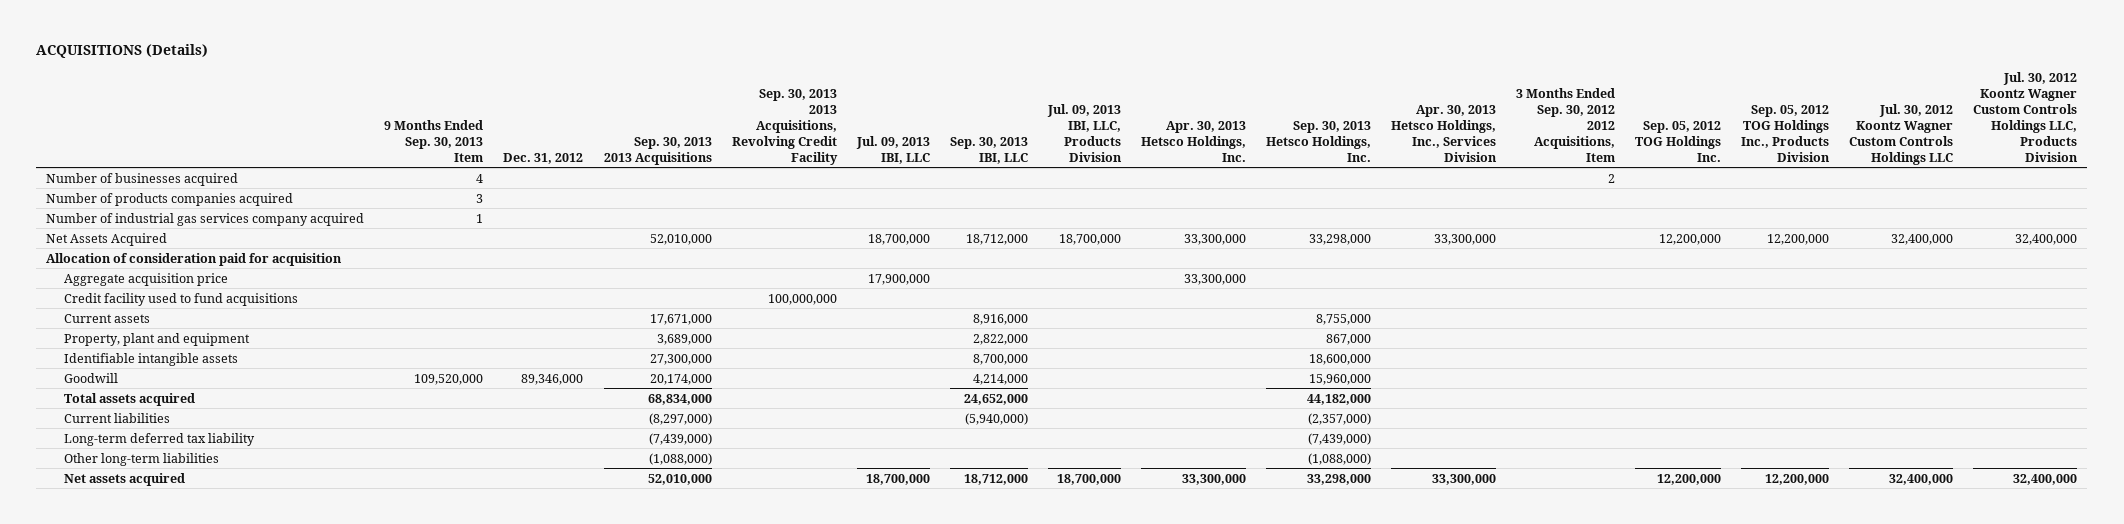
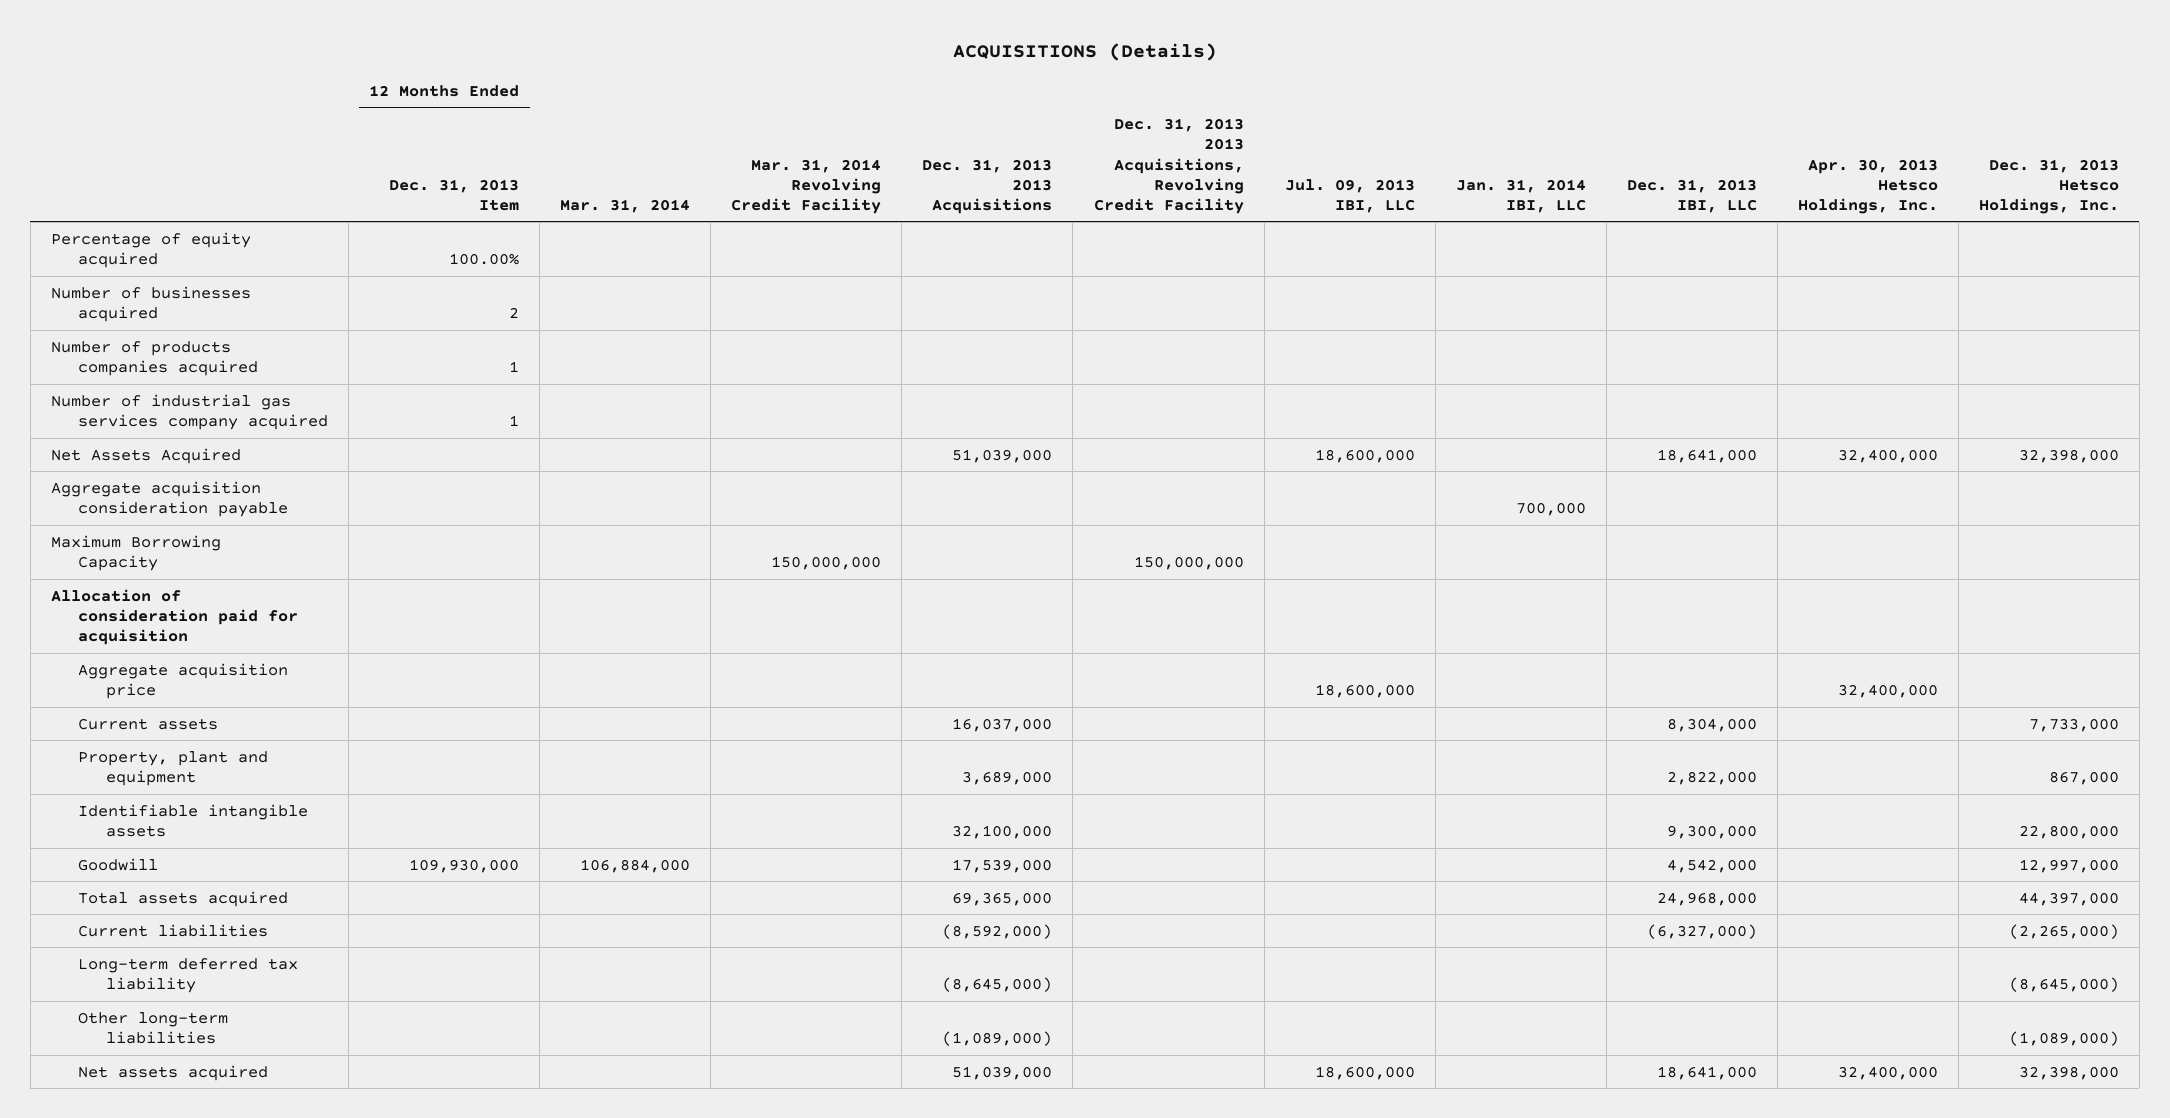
- | 9 Months Ended Sep. 30, 2013 Item | Dec. 31, 2012 | Sep. 30, 2013 2013 Acquisitions | Sep. 30, 2013 2013 Acquisitions, Revolving Credit Facility | Jul. 09, 2013 IBI, LLC | Sep. 30, 2013 IBI, LLC | Jul. 09, 2013 IBI, LLC, Products Division | Apr. 30, 2013 Hetsco Holdings, Inc. | Sep. 30, 2013 Hetsco Holdings, Inc. | Apr. 30, 2013 Hetsco Holdings, Inc., Services Division | 3 Months Ended Sep. 30, 2012 2012 Acquisitions, Item | Sep. 05, 2012 TOG Holdings Inc. | Sep. 05, 2012 TOG Holdings Inc., Products Division | Jul. 30, 2012 Koontz Wagner Custom Controls Holdings LLC | Jul. 30, 2012 Koontz Wagner Custom Controls Holdings LLC, Products Division
+ | 12 Months Ended Dec. 31, 2013 Item | Mar. 31, 2014 | Mar. 31, 2014 Revolving Credit Facility | Dec. 31, 2013 2013 Acquisitions | Dec. 31, 2013 2013 Acquisitions, Revolving Credit Facility | Jul. 09, 2013 IBI, LLC | Jan. 31, 2014 IBI, LLC | Dec. 31, 2013 IBI, LLC | Apr. 30, 2013 Hetsco Holdings, Inc. | Dec. 31, 2013 Hetsco Holdings, Inc.
+ Percentage of equity acquired | 100.00% | | | | | | | | |
- Net Assets Acquired | | | 52,010,000 | | 18,700,000 | 18,712,000 | 18,700,000 | 33,300,000 | 33,298,000 | 33,300,000 | | 12,200,000 | 12,200,000 | 32,400,000 | 32,400,000
+ Net Assets Acquired | | | | 51,039,000 | | 18,600,000 | | 18,641,000 | 32,400,000 | 32,398,000
+ Aggregate acquisition consideration payable | | | | | | | 700,000 | | |
+ Maximum Borrowing Capacity | | | 150,000,000 | | 150,000,000 | | | | |
- Aggregate acquisition price | | | | | 17,900,000 | | | 33,300,000 | | | | | | |
- Credit facility used to fund acquisitions | | | | 100,000,000 | | | | | | | | | | |
+ Aggregate acquisition price | | | | | | 18,600,000 | | | 32,400,000 |
- Net assets acquired | | | 52,010,000 | | 18,700,000 | 18,712,000 | 18,700,000 | 33,300,000 | 33,298,000 | 33,300,000 | | 12,200,000 | 12,200,000 | 32,400,000 | 32,400,000
+ Net assets acquired | | | | 51,039,000 | | 18,600,000 | | 18,641,000 | 32,400,000 | 32,398,000

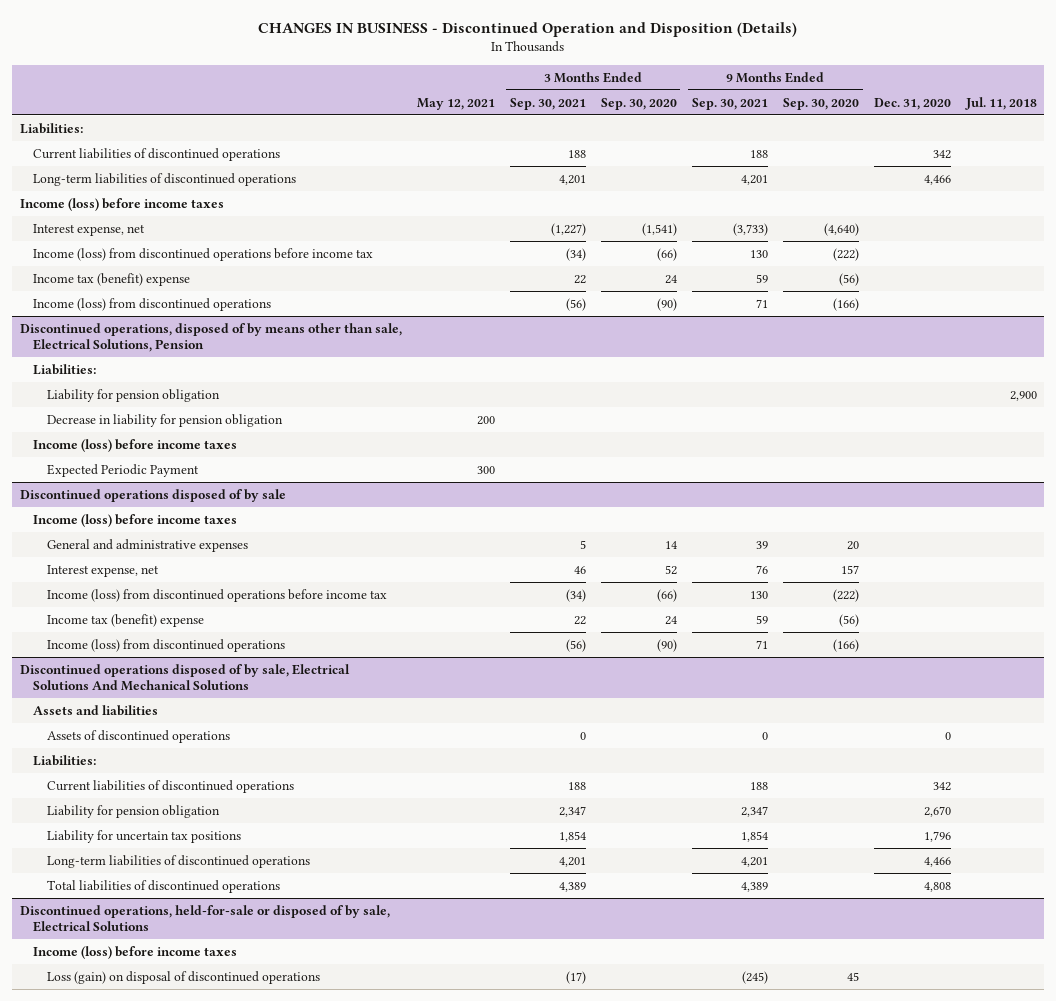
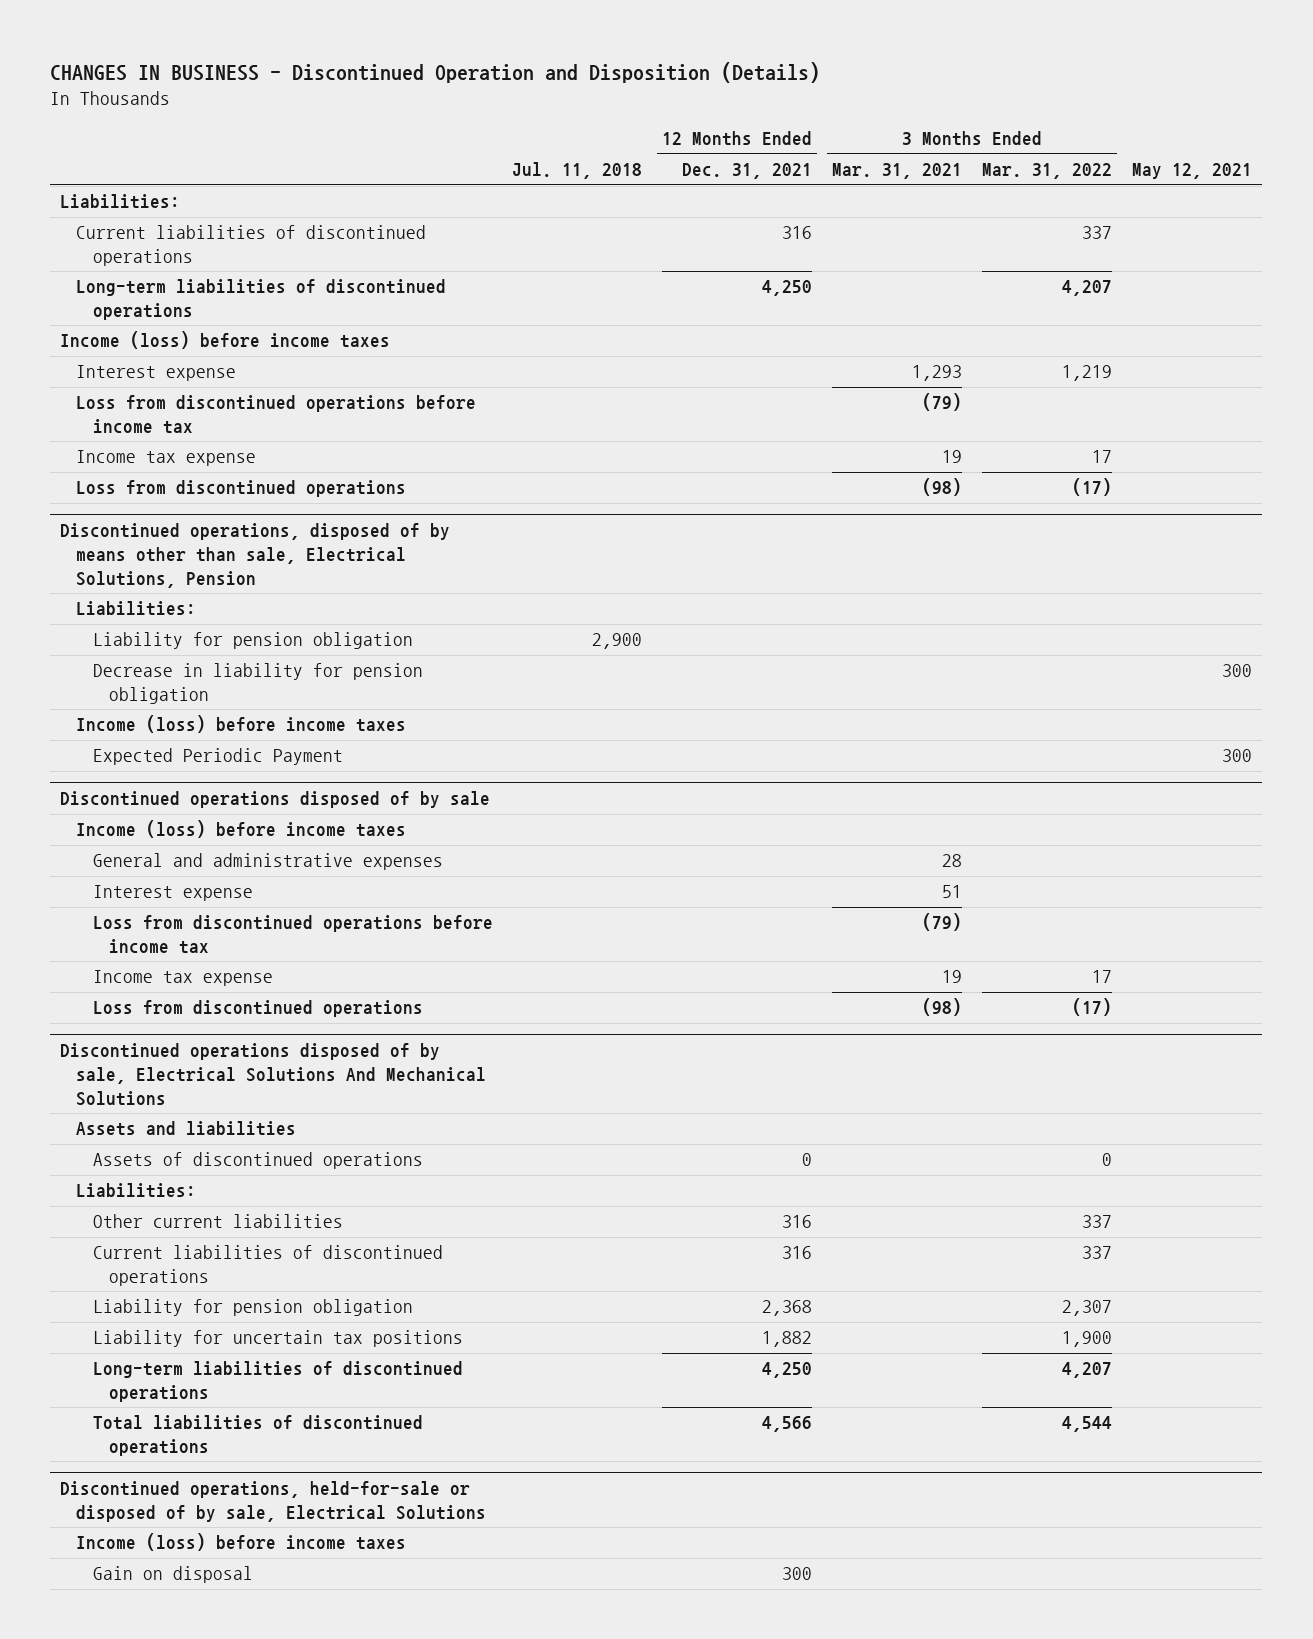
- | May 12, 2021 | 3 Months Ended Sep. 30, 2021 | 3 Months Ended Sep. 30, 2020 | 9 Months Ended Sep. 30, 2021 | 9 Months Ended Sep. 30, 2020 | Dec. 31, 2020 | Jul. 11, 2018
+ | Jul. 11, 2018 | 12 Months Ended Dec. 31, 2021 | 3 Months Ended Mar. 31, 2021 | 3 Months Ended Mar. 31, 2022 | May 12, 2021
- Interest expense, net | | (1,227) | (1,541) | (3,733) | (4,640) | |
- Income (loss) from discontinued operations before income tax | | (34) | (66) | 130 | (222) | |
- Income tax (benefit) expense | | 22 | 24 | 59 | (56) | |
- Income (loss) from discontinued operations | | (56) | (90) | 71 | (166) | |
+ Interest expense | | | 1,293 | 1,219 |
+ Loss from discontinued operations before income tax | | | (79) | |
+ Income tax expense | | | 19 | 17 |
+ Loss from discontinued operations | | | (98) | (17) |
@ Discontinued operations, disposed of by means other than sale, Electrical Solutions, Pension
- Decrease in liability for pension obligation | 200 | | | | | |
+ Decrease in liability for pension obligation | | | | | 300
@ Discontinued operations disposed of by sale
- Interest expense, net | | 46 | 52 | 76 | 157 | |
- Income (loss) from discontinued operations before income tax | | (34) | (66) | 130 | (222) | |
- Income tax (benefit) expense | | 22 | 24 | 59 | (56) | |
- Income (loss) from discontinued operations | | (56) | (90) | 71 | (166) | |
+ Interest expense | | | 51 | |
+ Loss from discontinued operations before income tax | | | (79) | |
+ Income tax expense | | | 19 | 17 |
+ Loss from discontinued operations | | | (98) | (17) |
@ Discontinued operations disposed of by sale, Electrical Solutions And Mechanical Solutions
+ Other current liabilities | | 316 | | 337 |
@ Discontinued operations, held-for-sale or disposed of by sale, Electrical Solutions
- Loss (gain) on disposal of discontinued operations | | (17) | | (245) | 45 | |
+ Gain on disposal | | 300 | | |

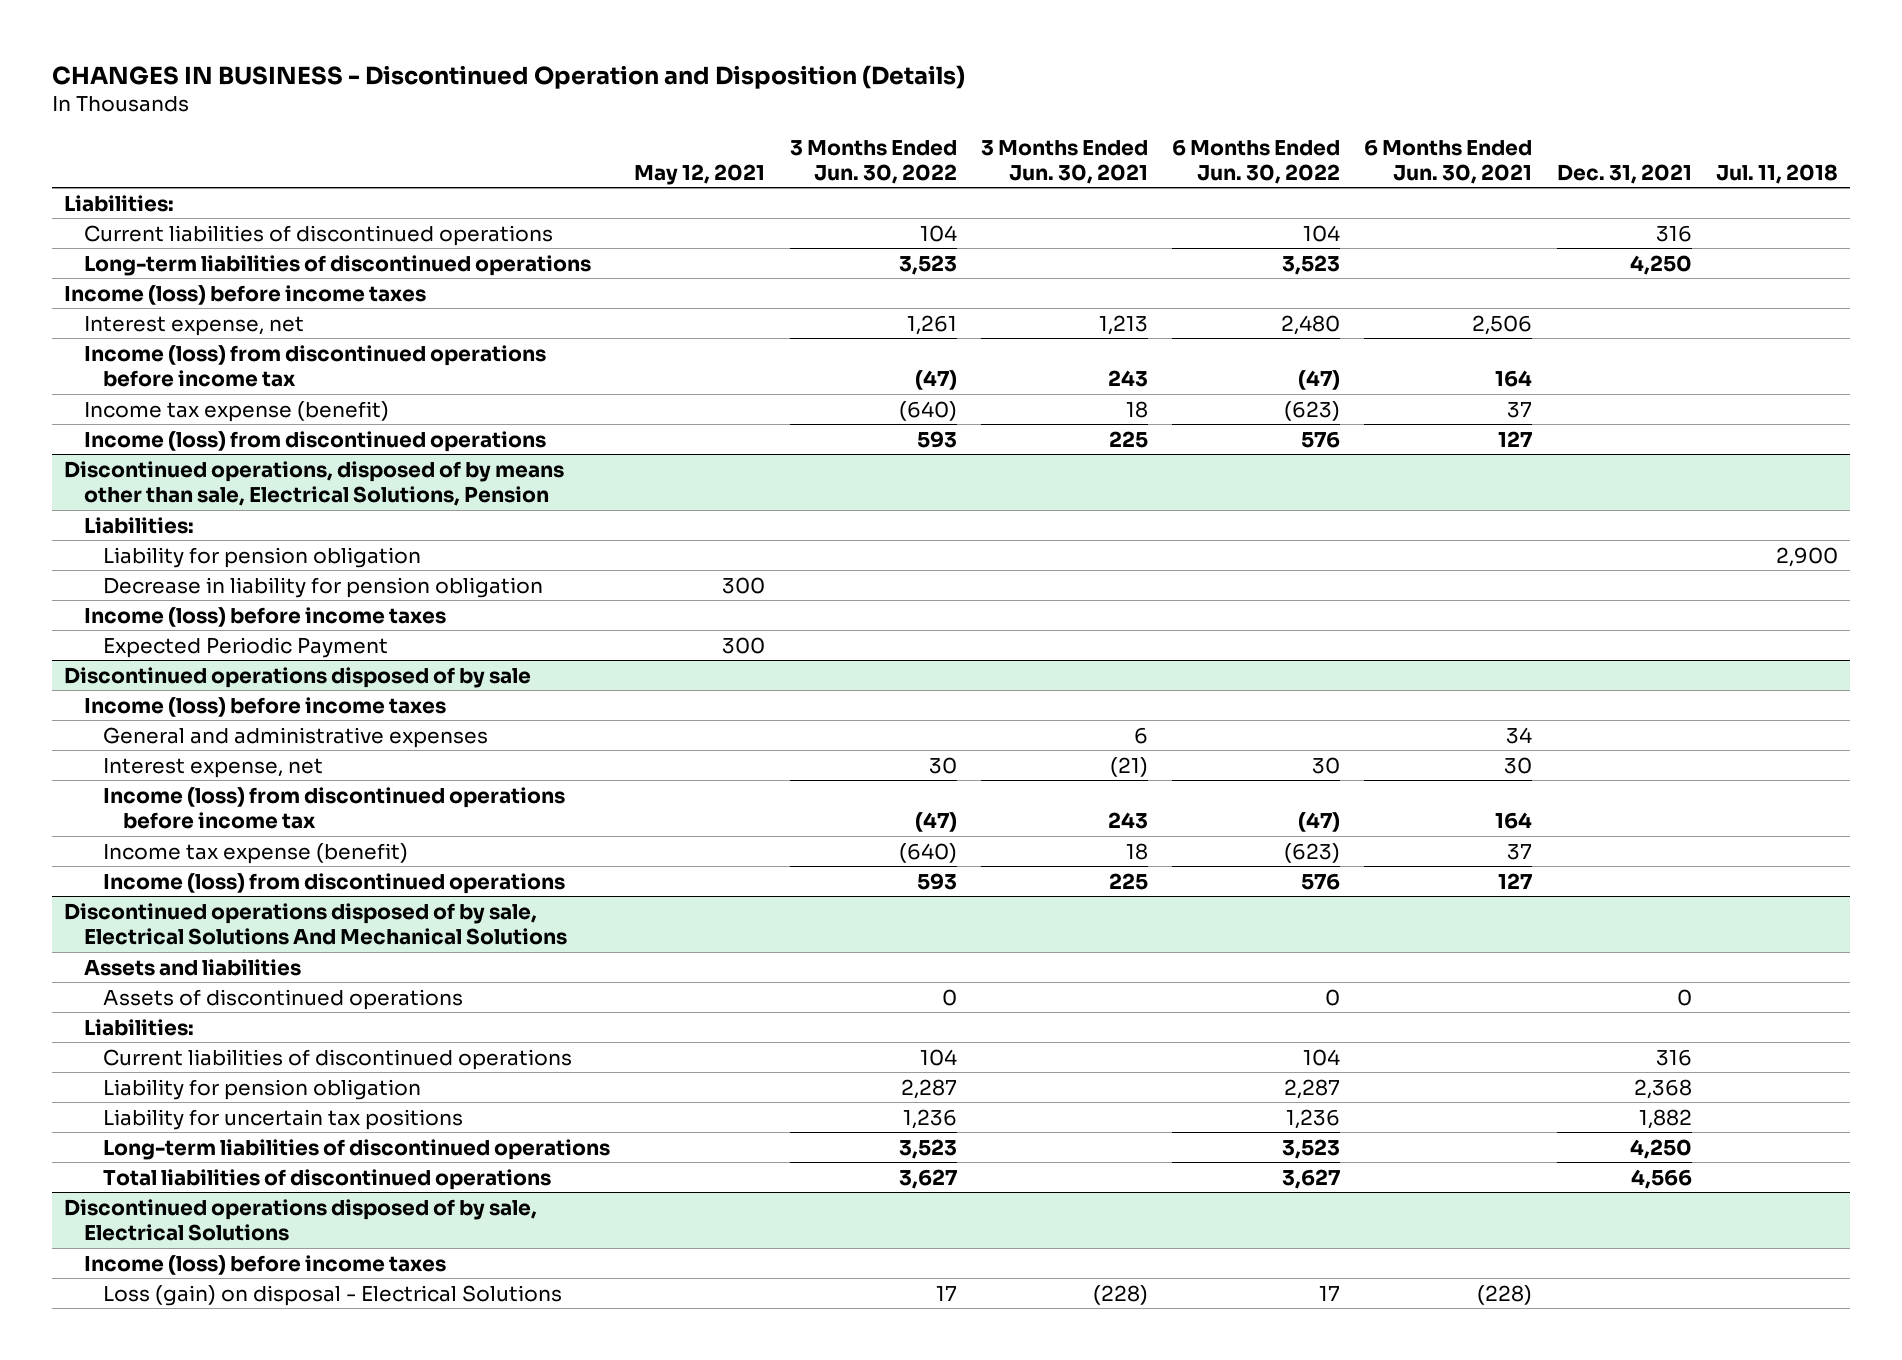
- | Jul. 11, 2018 | 12 Months Ended Dec. 31, 2021 | 3 Months Ended Mar. 31, 2021 | 3 Months Ended Mar. 31, 2022 | May 12, 2021
+ | May 12, 2021 | 3 Months Ended Jun. 30, 2022 | 3 Months Ended Jun. 30, 2021 | 6 Months Ended Jun. 30, 2022 | 6 Months Ended Jun. 30, 2021 | Dec. 31, 2021 | Jul. 11, 2018
- Interest expense | | | 1,293 | 1,219 |
- Loss from discontinued operations before income tax | | | (79) | |
- Income tax expense | | | 19 | 17 |
- Loss from discontinued operations | | | (98) | (17) |
+ Interest expense, net | | 1,261 | 1,213 | 2,480 | 2,506 | |
+ Income (loss) from discontinued operations before income tax | | (47) | 243 | (47) | 164 | |
+ Income tax expense (benefit) | | (640) | 18 | (623) | 37 | |
+ Income (loss) from discontinued operations | | 593 | 225 | 576 | 127 | |
@ Discontinued operations disposed of by sale
- Interest expense | | | 51 | |
- Loss from discontinued operations before income tax | | | (79) | |
- Income tax expense | | | 19 | 17 |
- Loss from discontinued operations | | | (98) | (17) |
+ Interest expense, net | | 30 | (21) | 30 | 30 | |
+ Income (loss) from discontinued operations before income tax | | (47) | 243 | (47) | 164 | |
+ Income tax expense (benefit) | | (640) | 18 | (623) | 37 | |
+ Income (loss) from discontinued operations | | 593 | 225 | 576 | 127 | |
@ Discontinued operations disposed of by sale, Electrical Solutions And Mechanical Solutions
- Other current liabilities | | 316 | | 337 |
- Discontinued operations, held-for-sale or disposed of by sale, Electrical Solutions
+ Discontinued operations disposed of by sale, Electrical Solutions
- Gain on disposal | | 300 | | |
+ Loss (gain) on disposal - Electrical Solutions | | 17 | (228) | 17 | (228) | |

